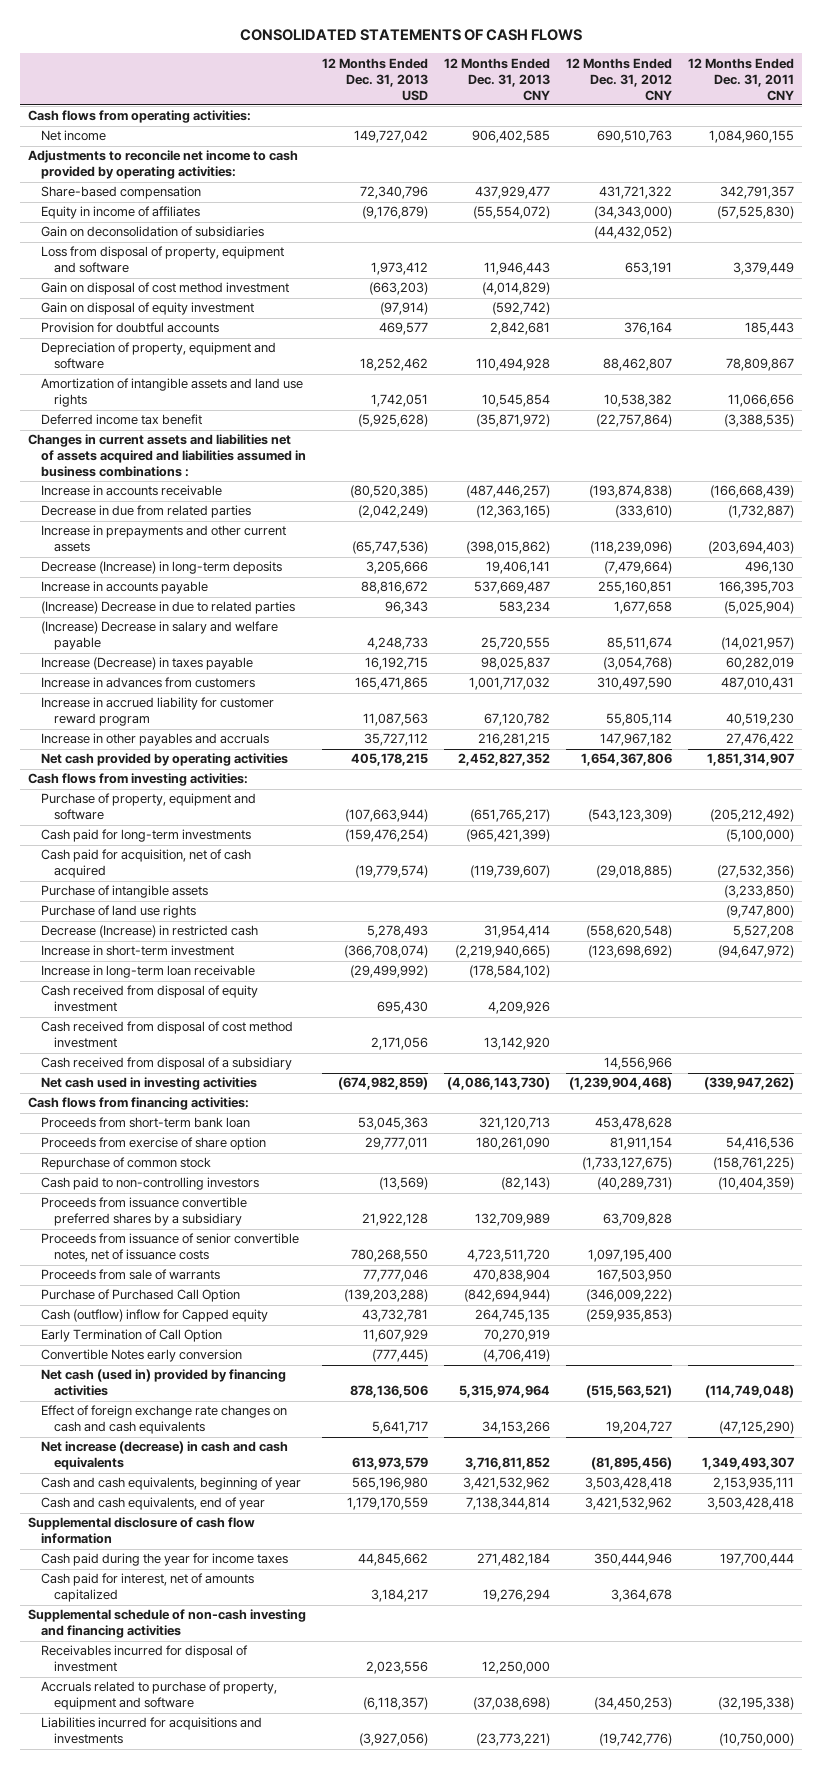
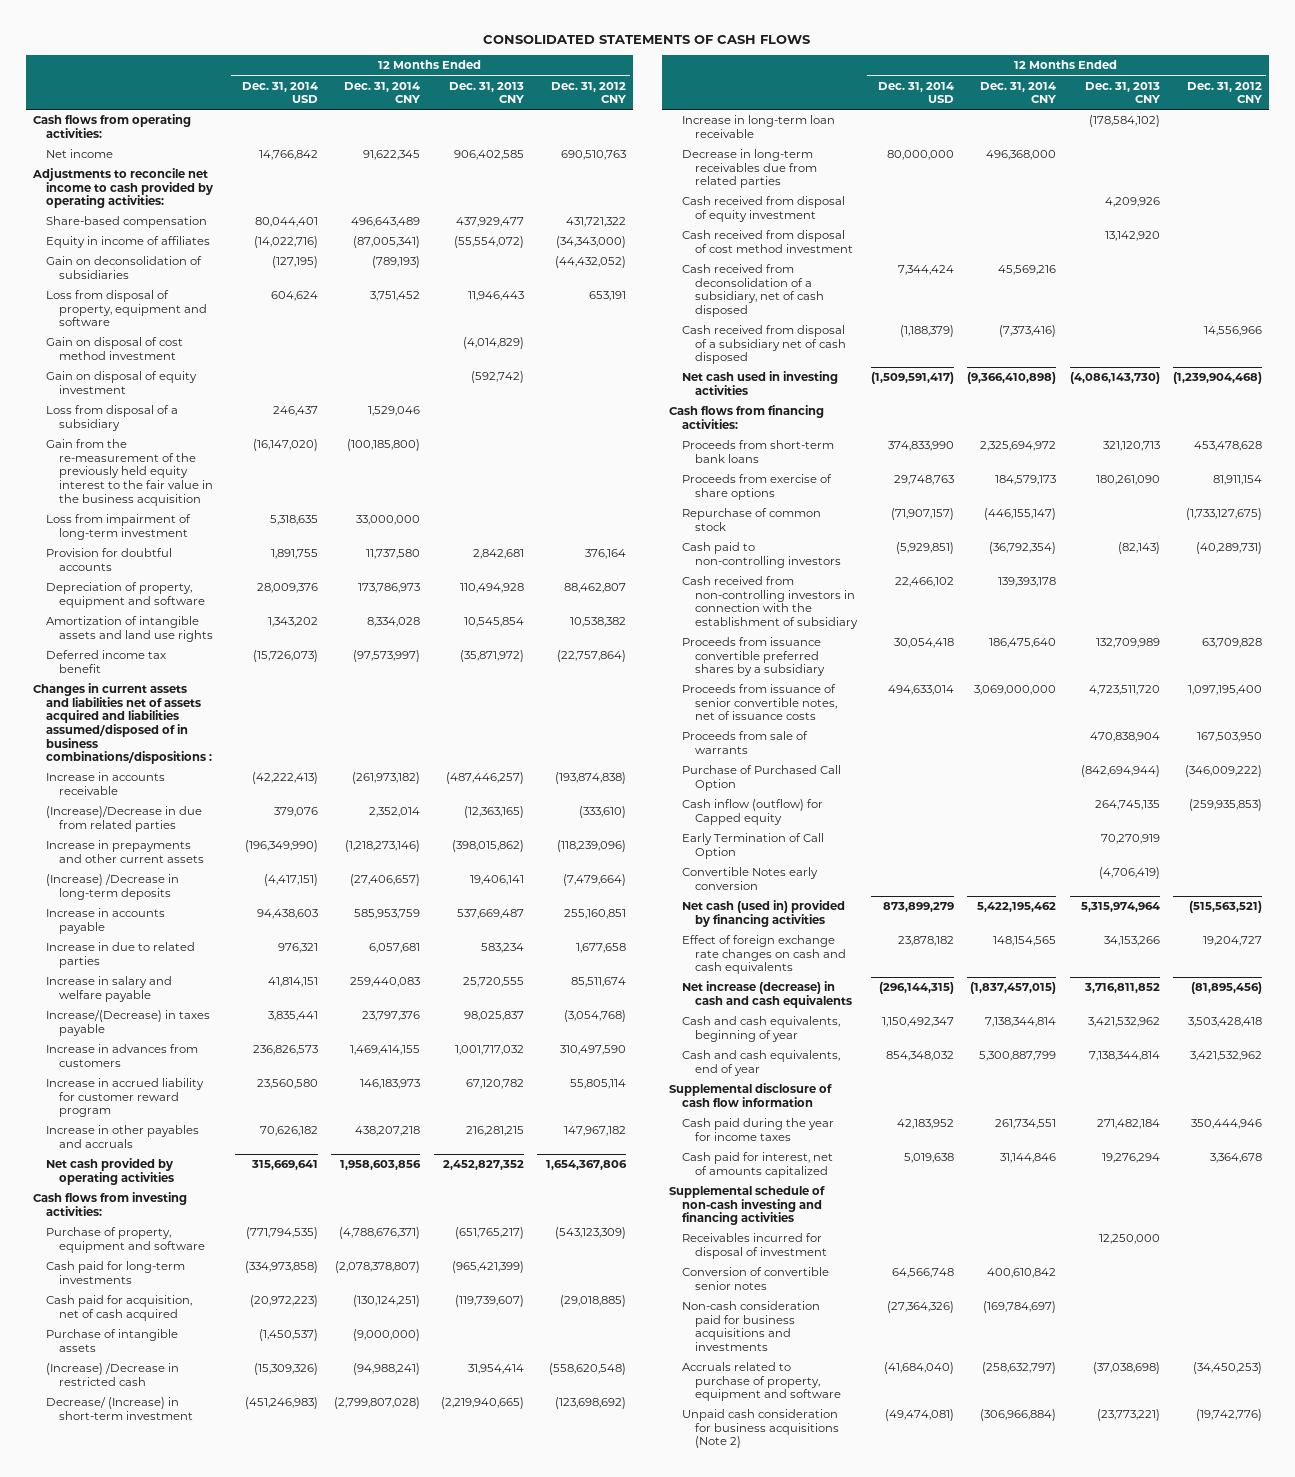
- | 12 Months Ended Dec. 31, 2013 USD | 12 Months Ended Dec. 31, 2013 CNY | 12 Months Ended Dec. 31, 2012 CNY | 12 Months Ended Dec. 31, 2011 CNY
+ | 12 Months Ended Dec. 31, 2014 USD | 12 Months Ended Dec. 31, 2014 CNY | 12 Months Ended Dec. 31, 2013 CNY | 12 Months Ended Dec. 31, 2012 CNY
+ Loss from disposal of a subsidiary | 246,437 | 1,529,046 | |
+ Gain from the re-measurement of the previously held equity interest to the fair value in the business acquisition | (16,147,020) | (100,185,800) | |
+ Loss from impairment of long-term investment | 5,318,635 | 33,000,000 | |
- Changes in current assets and liabilities net of assets acquired and liabilities assumed in business combinations :
+ Changes in current assets and liabilities net of assets acquired and liabilities assumed/disposed of in business combinations/dispositions :
- Decrease in due from related parties | (2,042,249) | (12,363,165) | (333,610) | (1,732,887)
+ (Increase)/Decrease in due from related parties | 379,076 | 2,352,014 | (12,363,165) | (333,610)
- Decrease (Increase) in long-term deposits | 3,205,666 | 19,406,141 | (7,479,664) | 496,130
+ (Increase) /Decrease in long-term deposits | (4,417,151) | (27,406,657) | 19,406,141 | (7,479,664)
- (Increase) Decrease in due to related parties | 96,343 | 583,234 | 1,677,658 | (5,025,904)
- (Increase) Decrease in salary and welfare payable | 4,248,733 | 25,720,555 | 85,511,674 | (14,021,957)
- Increase (Decrease) in taxes payable | 16,192,715 | 98,025,837 | (3,054,768) | 60,282,019
+ Increase in due to related parties | 976,321 | 6,057,681 | 583,234 | 1,677,658
+ Increase in salary and welfare payable | 41,814,151 | 259,440,083 | 25,720,555 | 85,511,674
+ Increase/(Decrease) in taxes payable | 3,835,441 | 23,797,376 | 98,025,837 | (3,054,768)
- Purchase of land use rights | | | | (9,747,800)
- Decrease (Increase) in restricted cash | 5,278,493 | 31,954,414 | (558,620,548) | 5,527,208
- Increase in short-term investment | (366,708,074) | (2,219,940,665) | (123,698,692) | (94,647,972)
+ (Increase) /Decrease in restricted cash | (15,309,326) | (94,988,241) | 31,954,414 | (558,620,548)
+ Decrease/ (Increase) in short-term investment | (451,246,983) | (2,799,807,028) | (2,219,940,665) | (123,698,692)
+ Decrease in long-term receivables due from related parties | 80,000,000 | 496,368,000 | |
- Cash received from disposal of a subsidiary | | | 14,556,966 |
+ Cash received from deconsolidation of a subsidiary, net of cash disposed | 7,344,424 | 45,569,216 | |
+ Cash received from disposal of a subsidiary net of cash disposed | (1,188,379) | (7,373,416) | | 14,556,966
- Proceeds from short-term bank loan | 53,045,363 | 321,120,713 | 453,478,628 |
- Proceeds from exercise of share option | 29,777,011 | 180,261,090 | 81,911,154 | 54,416,536
+ Proceeds from short-term bank loans | 374,833,990 | 2,325,694,972 | 321,120,713 | 453,478,628
+ Proceeds from exercise of share options | 29,748,763 | 184,579,173 | 180,261,090 | 81,911,154
+ Cash received from non-controlling investors in connection with the establishment of subsidiary | 22,466,102 | 139,393,178 | |
- Cash (outflow) inflow for Capped equity | 43,732,781 | 264,745,135 | (259,935,853) |
+ Cash inflow (outflow) for Capped equity | | | 264,745,135 | (259,935,853)
+ Conversion of convertible senior notes | 64,566,748 | 400,610,842 | |
+ Non-cash consideration paid for business acquisitions and investments | (27,364,326) | (169,784,697) | |
- Liabilities incurred for acquisitions and investments | (3,927,056) | (23,773,221) | (19,742,776) | (10,750,000)
+ Unpaid cash consideration for business acquisitions (Note 2) | (49,474,081) | (306,966,884) | (23,773,221) | (19,742,776)

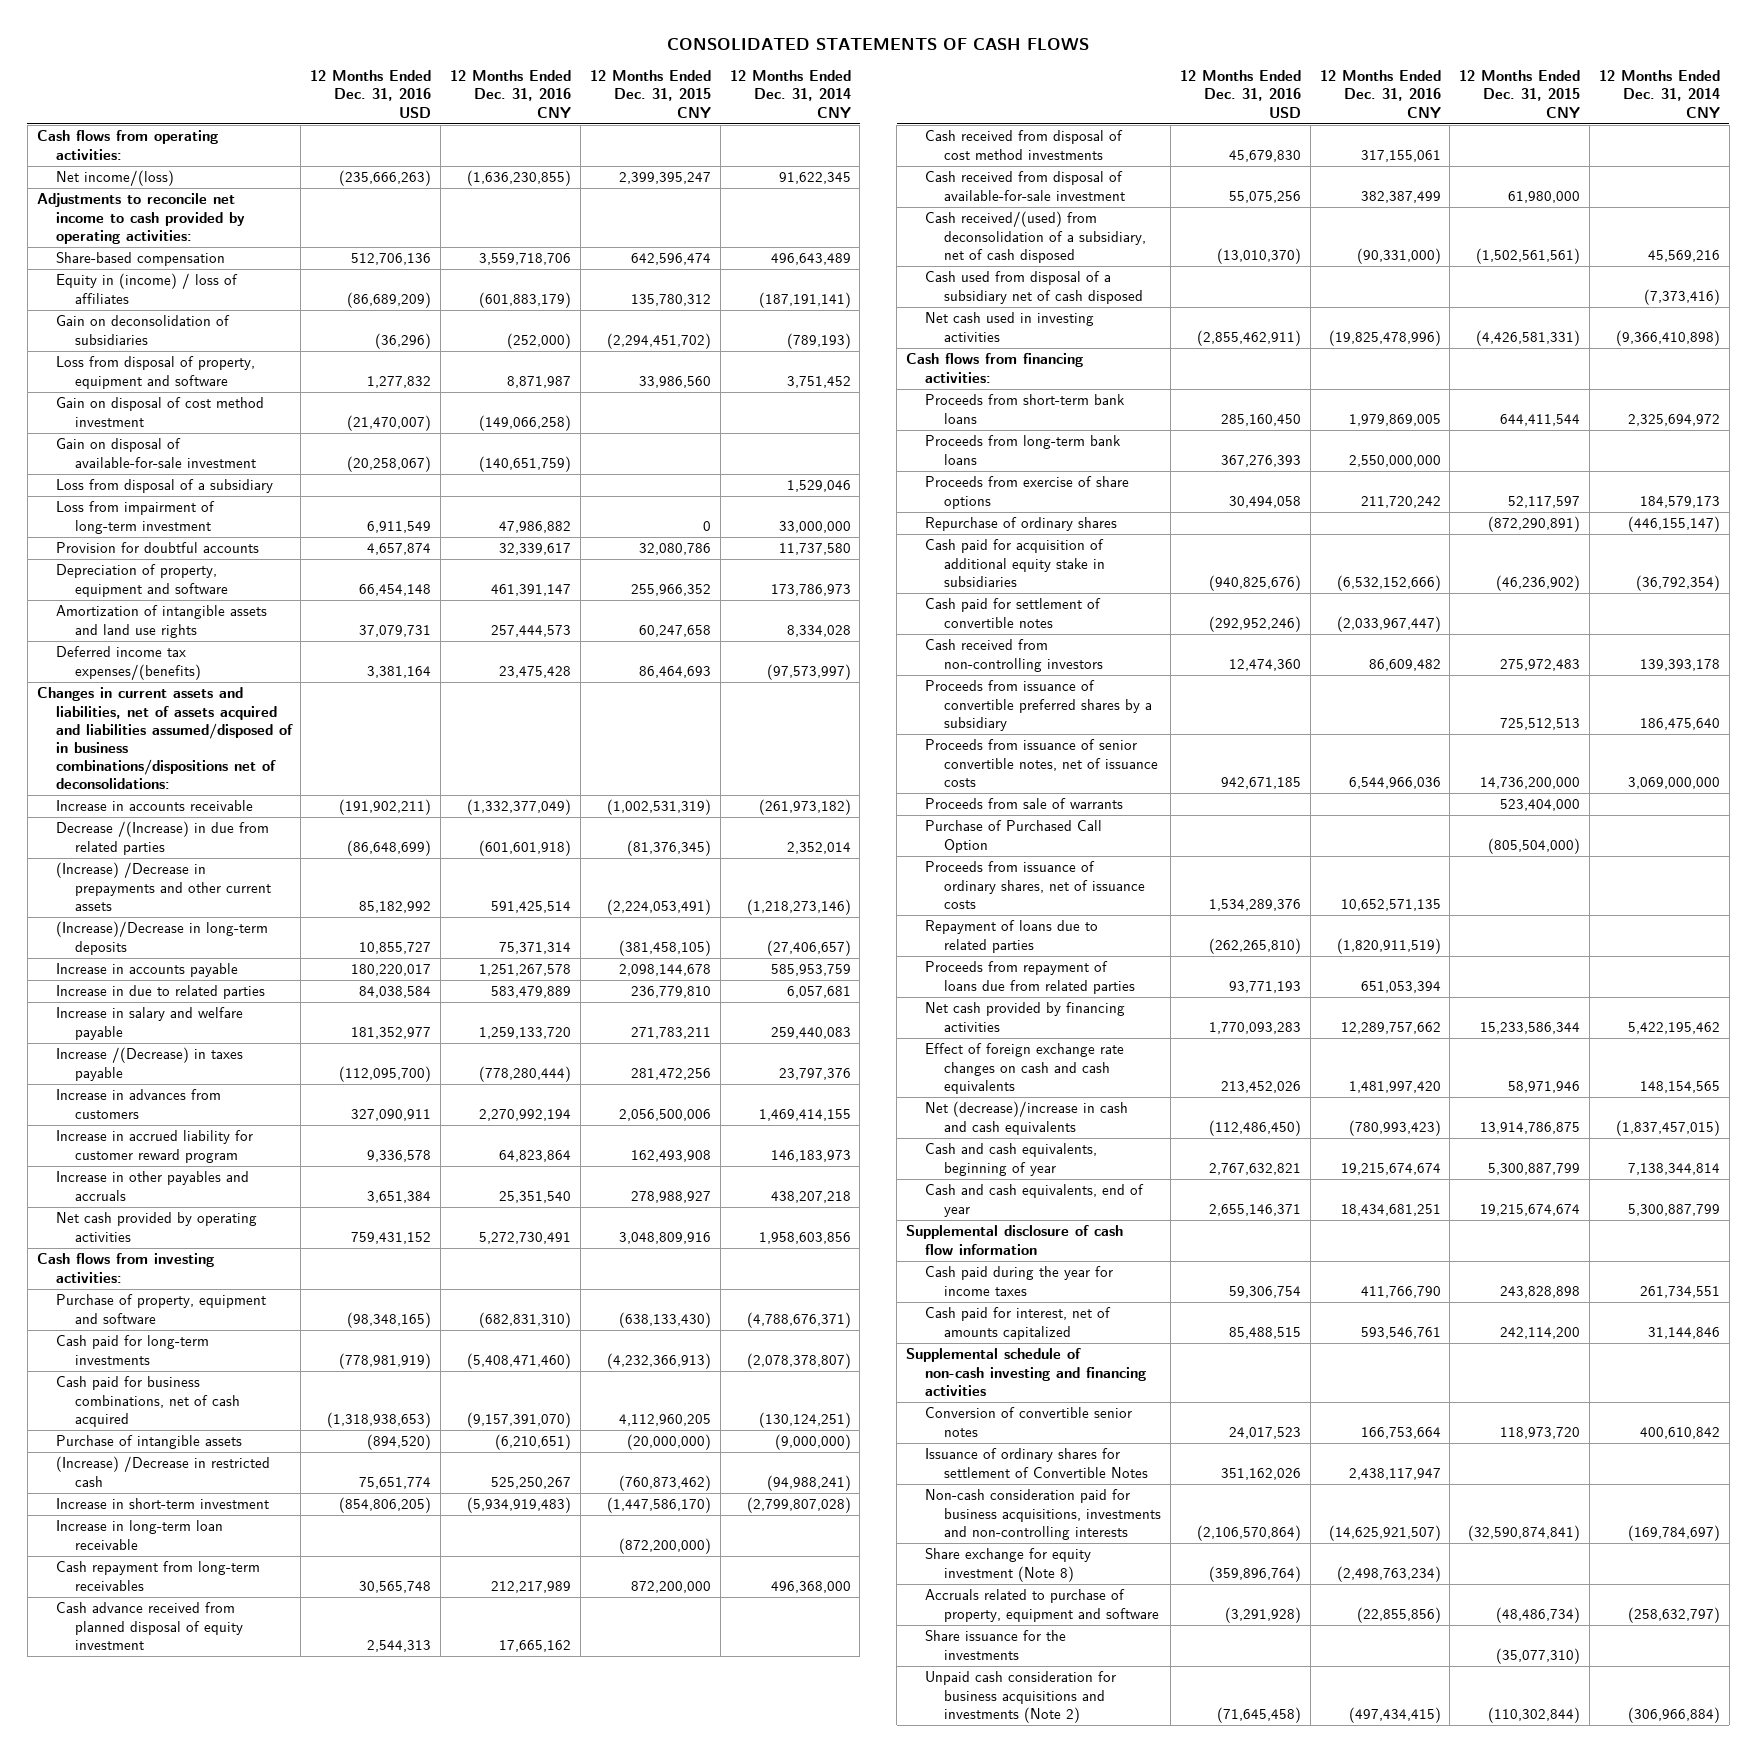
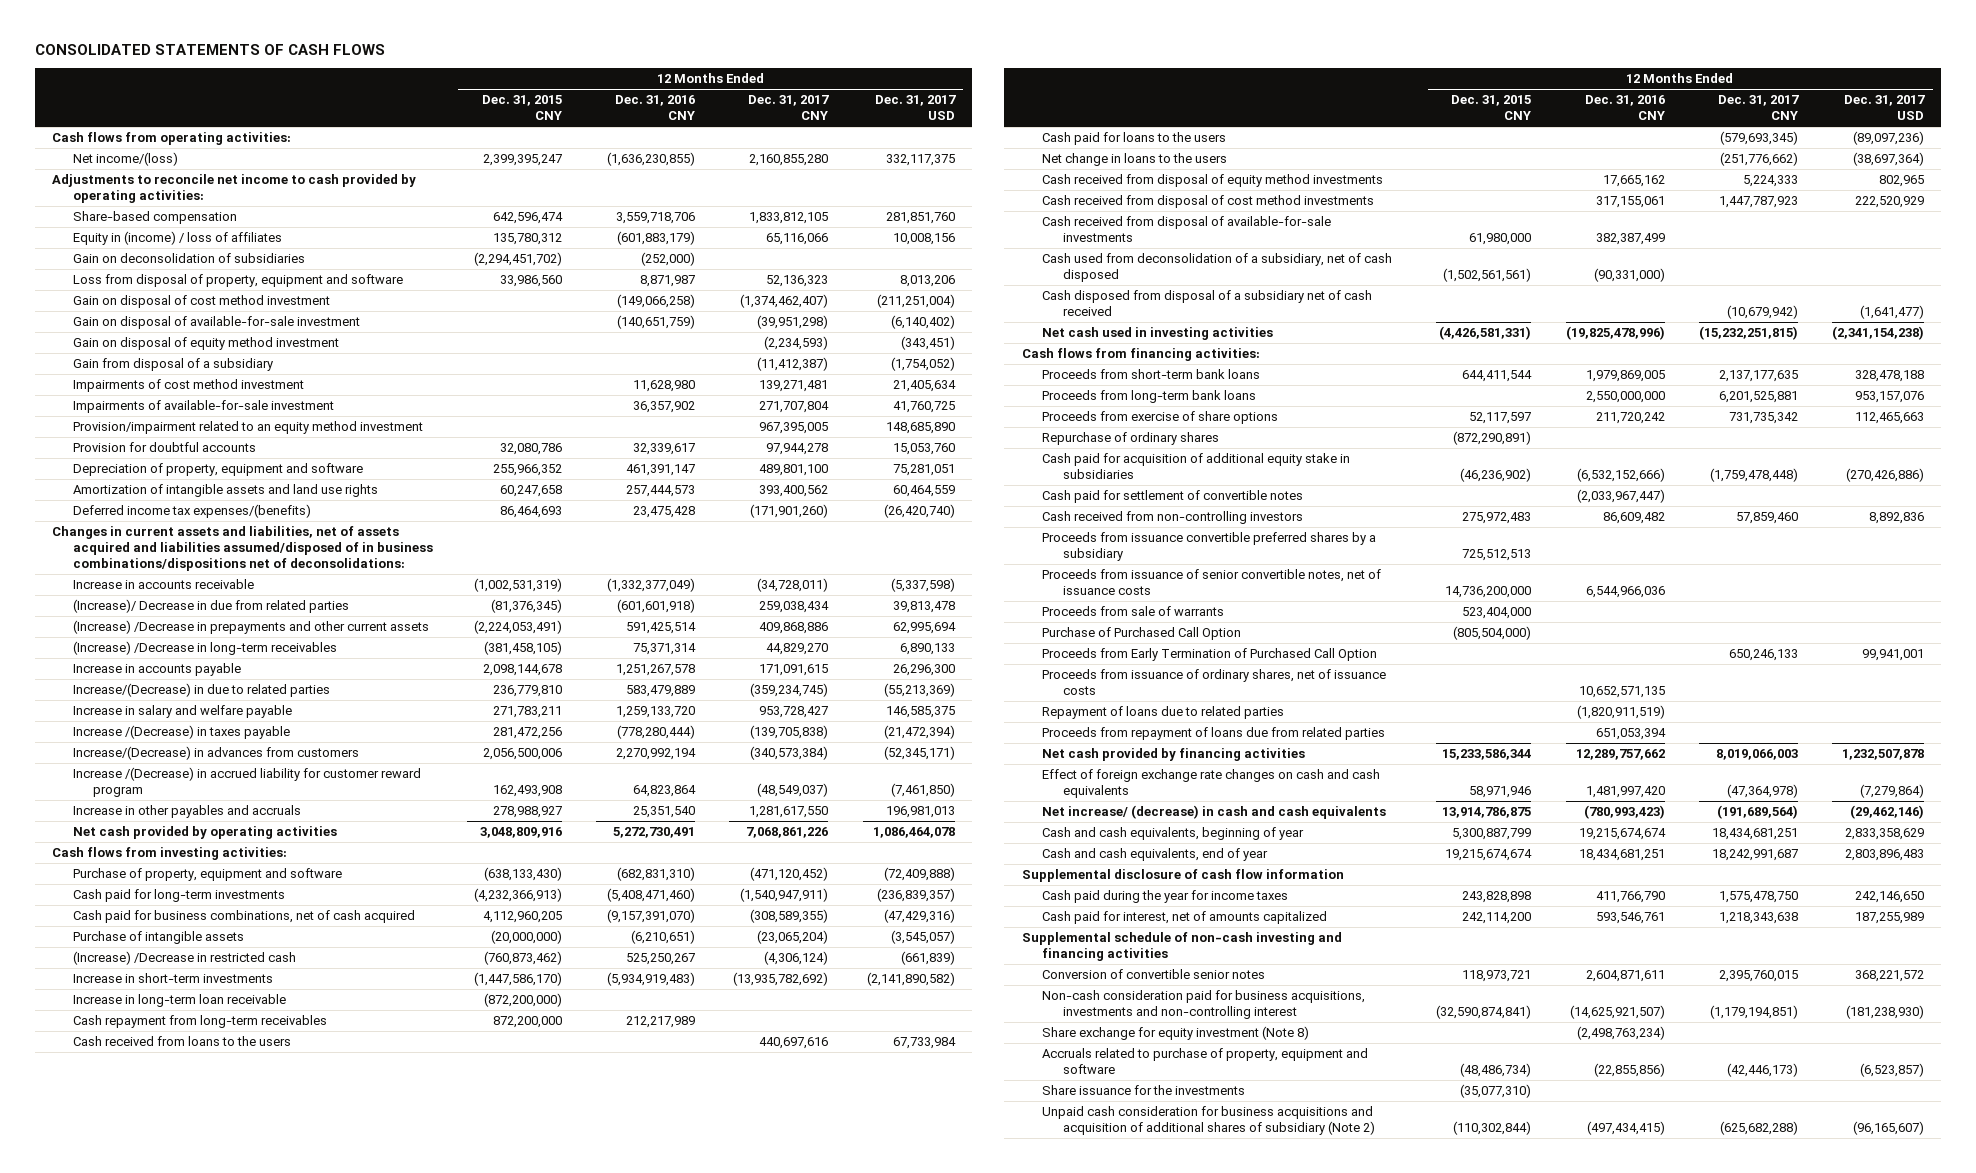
- | 12 Months Ended Dec. 31, 2016 USD | 12 Months Ended Dec. 31, 2016 CNY | 12 Months Ended Dec. 31, 2015 CNY | 12 Months Ended Dec. 31, 2014 CNY
+ | 12 Months Ended Dec. 31, 2015 CNY | 12 Months Ended Dec. 31, 2016 CNY | 12 Months Ended Dec. 31, 2017 CNY | 12 Months Ended Dec. 31, 2017 USD
- Loss from disposal of a subsidiary | | | | 1,529,046
- Loss from impairment of long-term investment | 6,911,549 | 47,986,882 | 0 | 33,000,000
+ Gain on disposal of equity method investment | | | (2,234,593) | (343,451)
+ Gain from disposal of a subsidiary | | | (11,412,387) | (1,754,052)
+ Impairments of cost method investment | | 11,628,980 | 139,271,481 | 21,405,634
+ Impairments of available-for-sale investment | | 36,357,902 | 271,707,804 | 41,760,725
+ Provision/impairment related to an equity method investment | | | 967,395,005 | 148,685,890
- Decrease /(Increase) in due from related parties | (86,648,699) | (601,601,918) | (81,376,345) | 2,352,014
+ (Increase)/ Decrease in due from related parties | (81,376,345) | (601,601,918) | 259,038,434 | 39,813,478
- (Increase)/Decrease in long-term deposits | 10,855,727 | 75,371,314 | (381,458,105) | (27,406,657)
+ (Increase) /Decrease in long-term receivables | (381,458,105) | 75,371,314 | 44,829,270 | 6,890,133
- Increase in due to related parties | 84,038,584 | 583,479,889 | 236,779,810 | 6,057,681
+ Increase/(Decrease) in due to related parties | 236,779,810 | 583,479,889 | (359,234,745) | (55,213,369)
- Increase in advances from customers | 327,090,911 | 2,270,992,194 | 2,056,500,006 | 1,469,414,155
- Increase in accrued liability for customer reward program | 9,336,578 | 64,823,864 | 162,493,908 | 146,183,973
+ Increase/(Decrease) in advances from customers | 2,056,500,006 | 2,270,992,194 | (340,573,384) | (52,345,171)
+ Increase /(Decrease) in accrued liability for customer reward program | 162,493,908 | 64,823,864 | (48,549,037) | (7,461,850)
- Increase in short-term investment | (854,806,205) | (5,934,919,483) | (1,447,586,170) | (2,799,807,028)
+ Increase in short-term investments | (1,447,586,170) | (5,934,919,483) | (13,935,782,692) | (2,141,890,582)
- Cash advance received from planned disposal of equity investment | 2,544,313 | 17,665,162 | |
+ Cash received from loans to the users | | | 440,697,616 | 67,733,984
+ Cash paid for loans to the users | | | (579,693,345) | (89,097,236)
+ Net change in loans to the users | | | (251,776,662) | (38,697,364)
+ Cash received from disposal of equity method investments | | 17,665,162 | 5,224,333 | 802,965
- Cash received from disposal of available-for-sale investment | 55,075,256 | 382,387,499 | 61,980,000 |
- Cash received/(used) from deconsolidation of a subsidiary, net of cash disposed | (13,010,370) | (90,331,000) | (1,502,561,561) | 45,569,216
- Cash used from disposal of a subsidiary net of cash disposed | | | | (7,373,416)
+ Cash received from disposal of available-for-sale investments | 61,980,000 | 382,387,499 | |
+ Cash used from deconsolidation of a subsidiary, net of cash disposed | (1,502,561,561) | (90,331,000) | |
+ Cash disposed from disposal of a subsidiary net of cash received | | | (10,679,942) | (1,641,477)
- Proceeds from issuance of convertible preferred shares by a subsidiary | | | 725,512,513 | 186,475,640
+ Proceeds from issuance convertible preferred shares by a subsidiary | 725,512,513 | | |
+ Proceeds from Early Termination of Purchased Call Option | | | 650,246,133 | 99,941,001
- Net (decrease)/increase in cash and cash equivalents | (112,486,450) | (780,993,423) | 13,914,786,875 | (1,837,457,015)
+ Net increase/ (decrease) in cash and cash equivalents | 13,914,786,875 | (780,993,423) | (191,689,564) | (29,462,146)
- Conversion of convertible senior notes | 24,017,523 | 166,753,664 | 118,973,720 | 400,610,842
- Issuance of ordinary shares for settlement of Convertible Notes | 351,162,026 | 2,438,117,947 | |
- Non-cash consideration paid for business acquisitions, investments and non-controlling interests | (2,106,570,864) | (14,625,921,507) | (32,590,874,841) | (169,784,697)
+ Conversion of convertible senior notes | 118,973,721 | 2,604,871,611 | 2,395,760,015 | 368,221,572
+ Non-cash consideration paid for business acquisitions, investments and non-controlling interest | (32,590,874,841) | (14,625,921,507) | (1,179,194,851) | (181,238,930)
- Unpaid cash consideration for business acquisitions and investments (Note 2) | (71,645,458) | (497,434,415) | (110,302,844) | (306,966,884)
+ Unpaid cash consideration for business acquisitions and acquisition of additional shares of subsidiary (Note 2) | (110,302,844) | (497,434,415) | (625,682,288) | (96,165,607)

